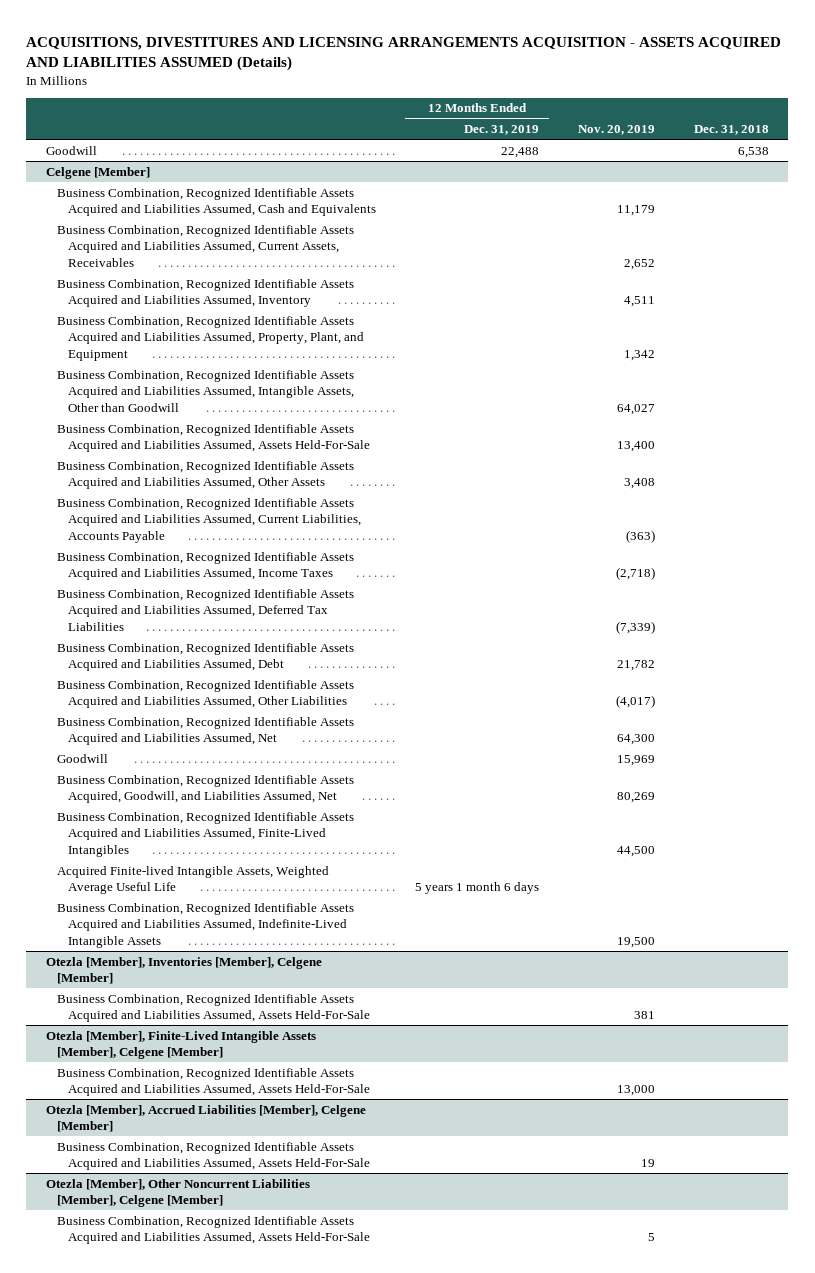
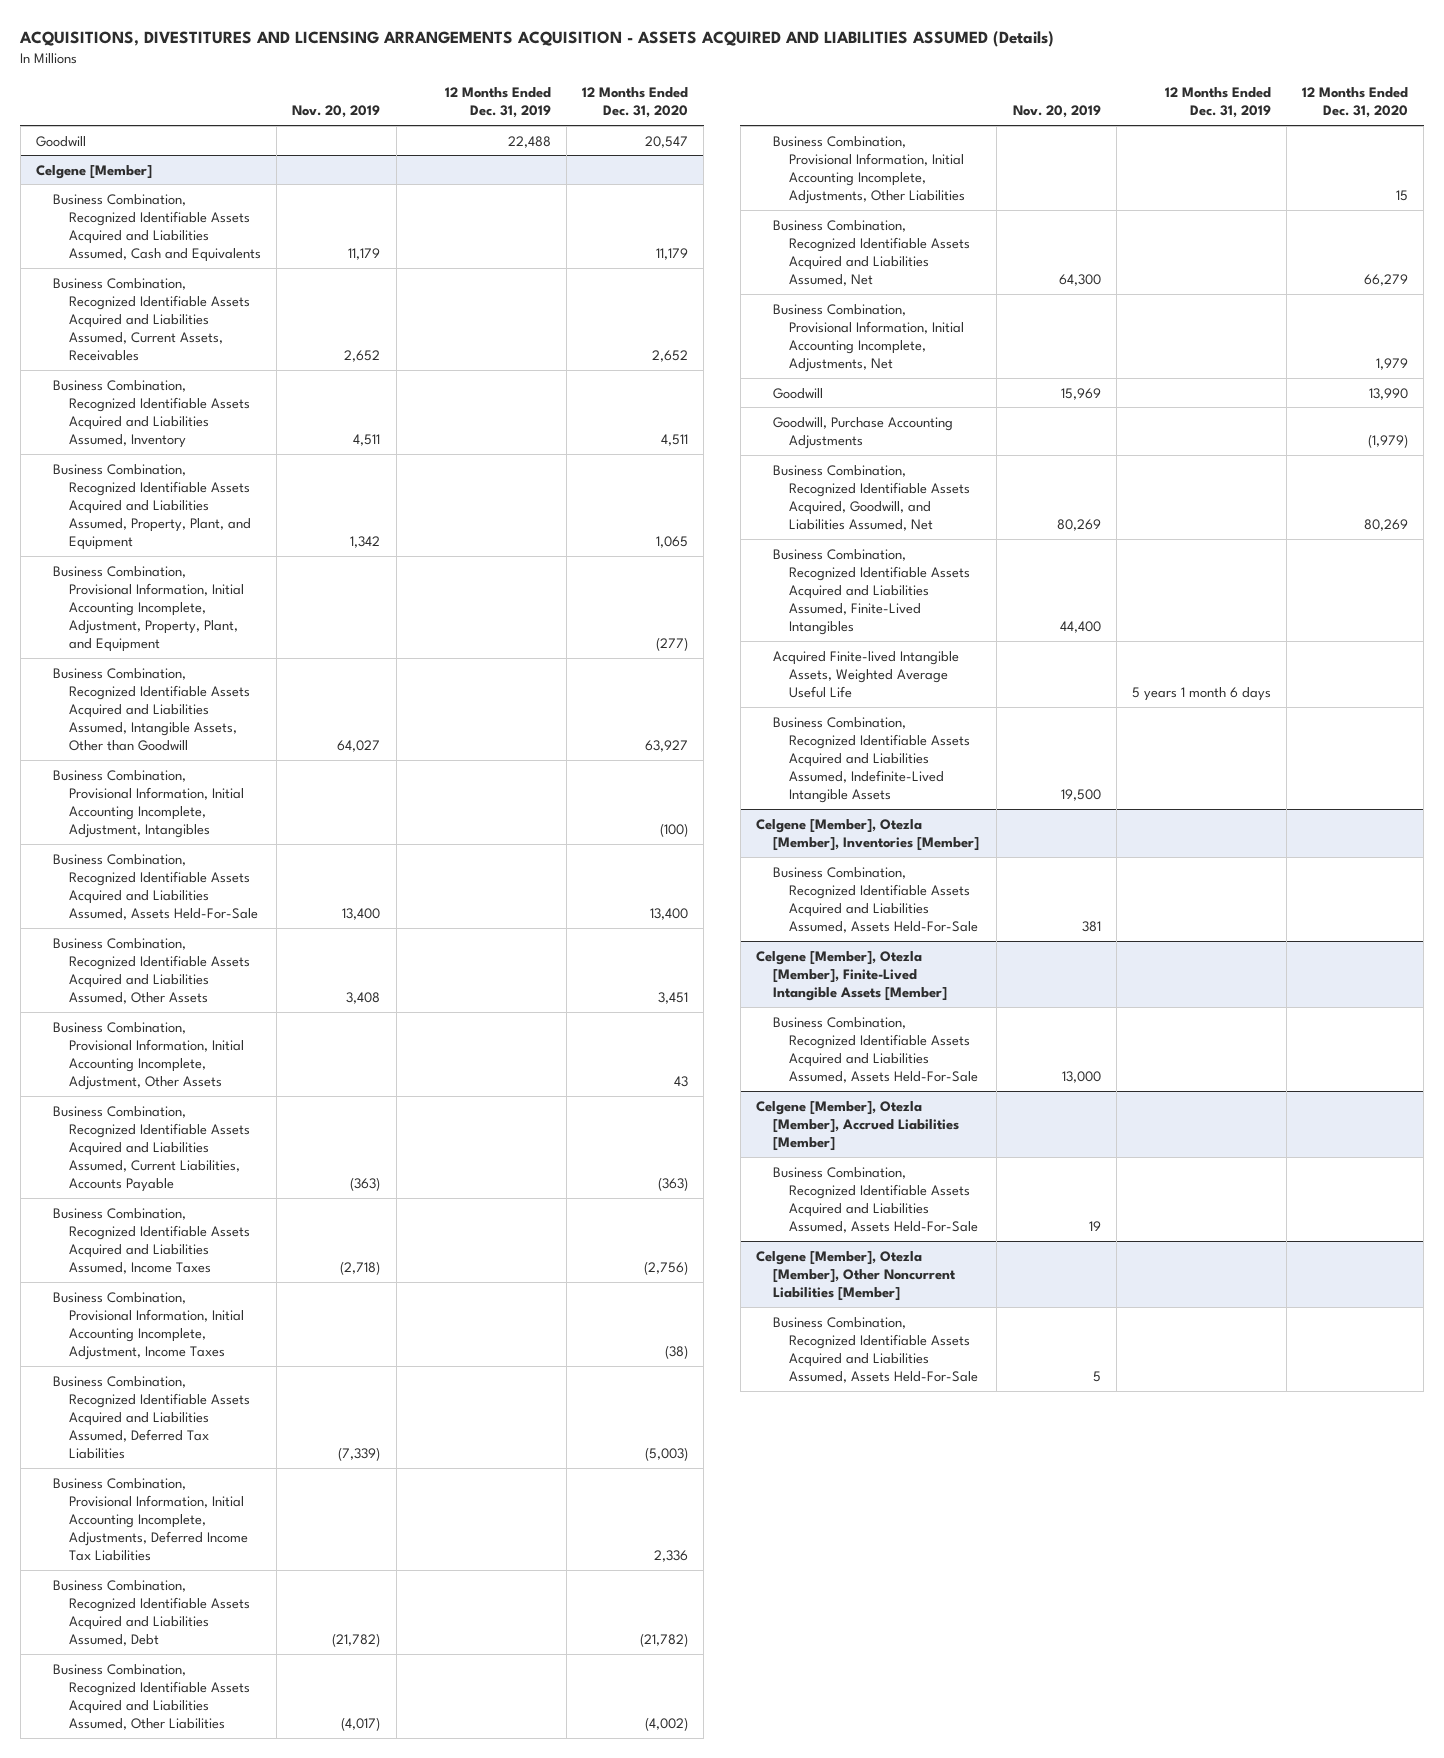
- | 12 Months Ended Dec. 31, 2019 | Nov. 20, 2019 | Dec. 31, 2018
+ | Nov. 20, 2019 | 12 Months Ended Dec. 31, 2019 | 12 Months Ended Dec. 31, 2020
@ Celgene [Member]
+ Business Combination, Provisional Information, Initial Accounting Incomplete, Adjustment, Property, Plant, and Equipment | | | (277)
+ Business Combination, Provisional Information, Initial Accounting Incomplete, Adjustment, Intangibles | | | (100)
+ Business Combination, Provisional Information, Initial Accounting Incomplete, Adjustment, Other Assets | | | 43
+ Business Combination, Provisional Information, Initial Accounting Incomplete, Adjustment, Income Taxes | | | (38)
- Business Combination, Recognized Identifiable Assets Acquired and Liabilities Assumed, Debt | | 21,782 |
+ Business Combination, Provisional Information, Initial Accounting Incomplete, Adjustments, Deferred Income Tax Liabilities | | | 2,336
+ Business Combination, Recognized Identifiable Assets Acquired and Liabilities Assumed, Debt | (21,782) | | (21,782)
+ Business Combination, Provisional Information, Initial Accounting Incomplete, Adjustments, Other Liabilities | | | 15
+ Business Combination, Provisional Information, Initial Accounting Incomplete, Adjustments, Net | | | 1,979
+ Goodwill, Purchase Accounting Adjustments | | | (1,979)
- Business Combination, Recognized Identifiable Assets Acquired and Liabilities Assumed, Finite-Lived Intangibles | | 44,500 |
+ Business Combination, Recognized Identifiable Assets Acquired and Liabilities Assumed, Finite-Lived Intangibles | 44,400 | |
- Otezla [Member], Inventories [Member], Celgene [Member]
+ Celgene [Member], Otezla [Member], Inventories [Member]
- Otezla [Member], Finite-Lived Intangible Assets [Member], Celgene [Member]
+ Celgene [Member], Otezla [Member], Finite-Lived Intangible Assets [Member]
- Otezla [Member], Accrued Liabilities [Member], Celgene [Member]
+ Celgene [Member], Otezla [Member], Accrued Liabilities [Member]
- Otezla [Member], Other Noncurrent Liabilities [Member], Celgene [Member]
+ Celgene [Member], Otezla [Member], Other Noncurrent Liabilities [Member]

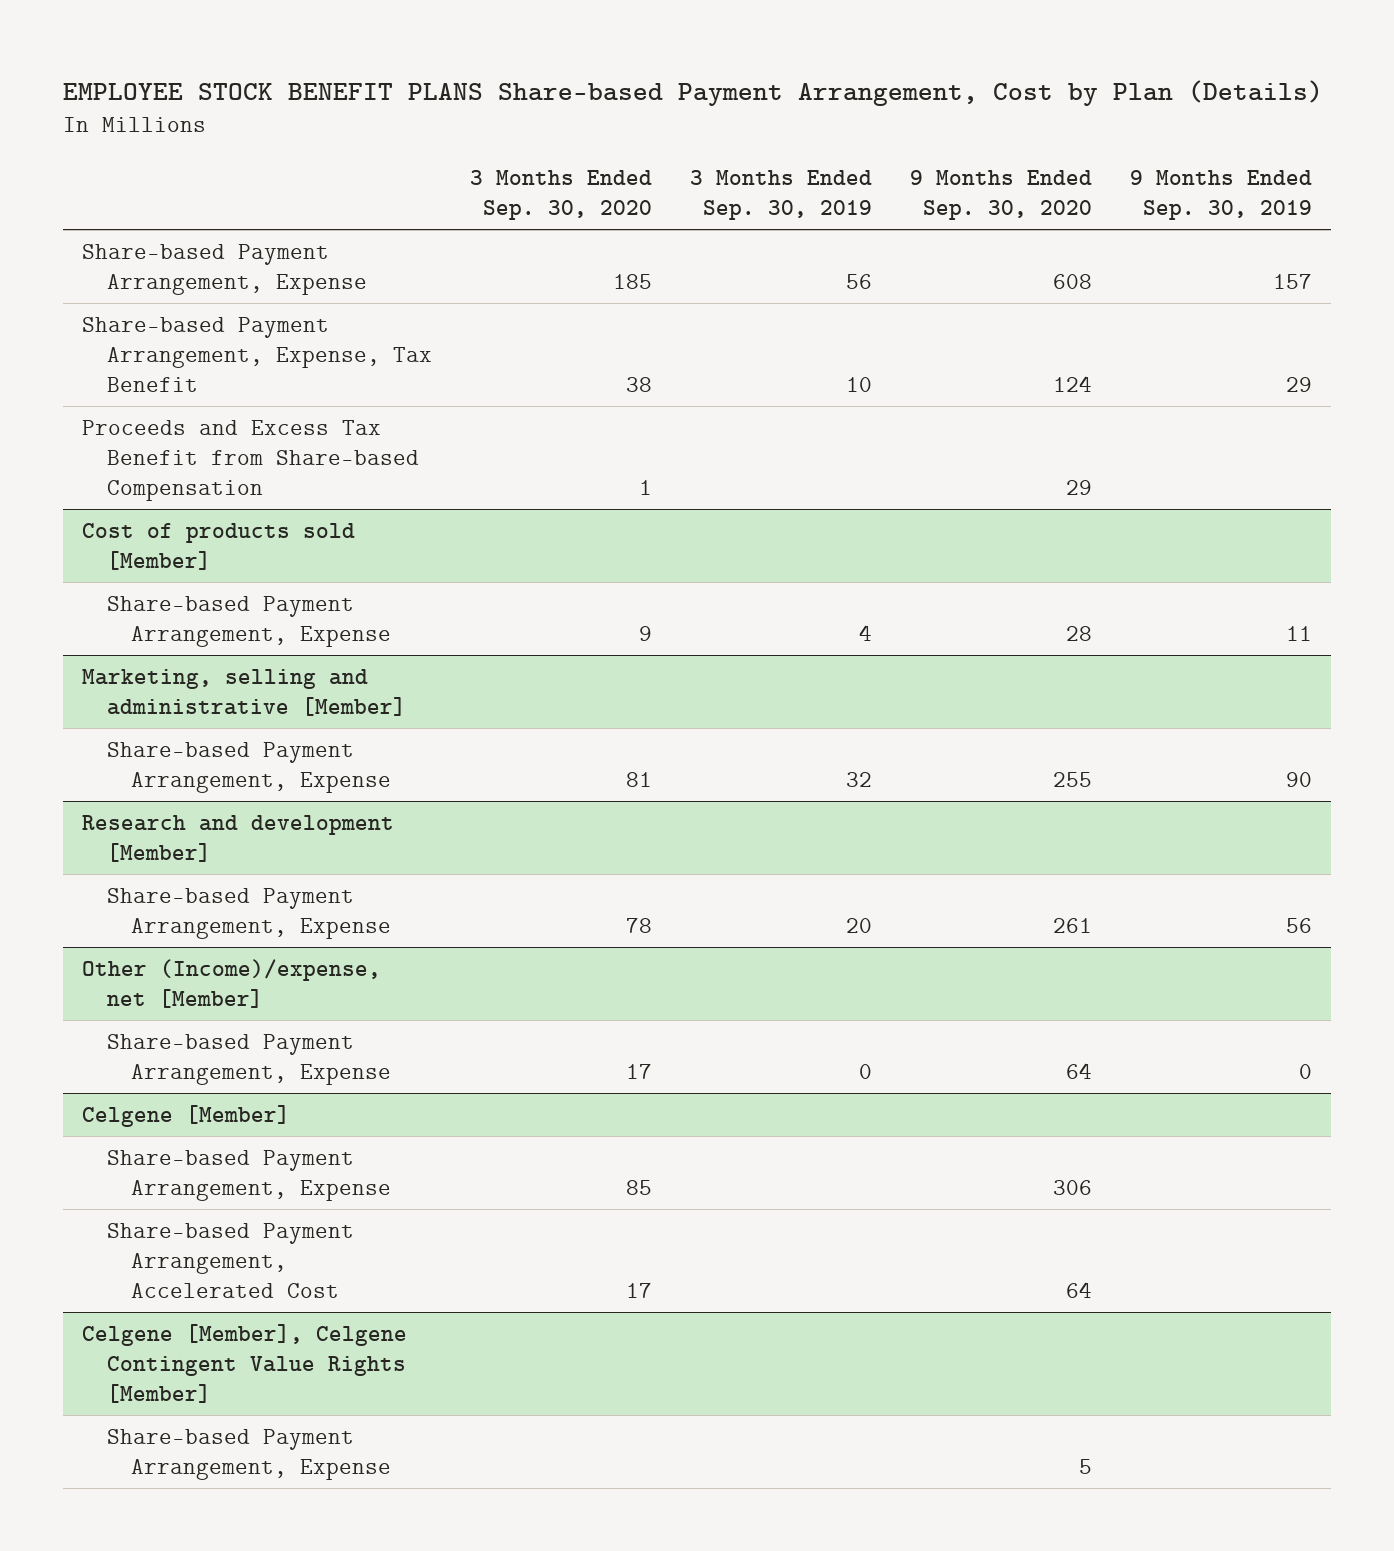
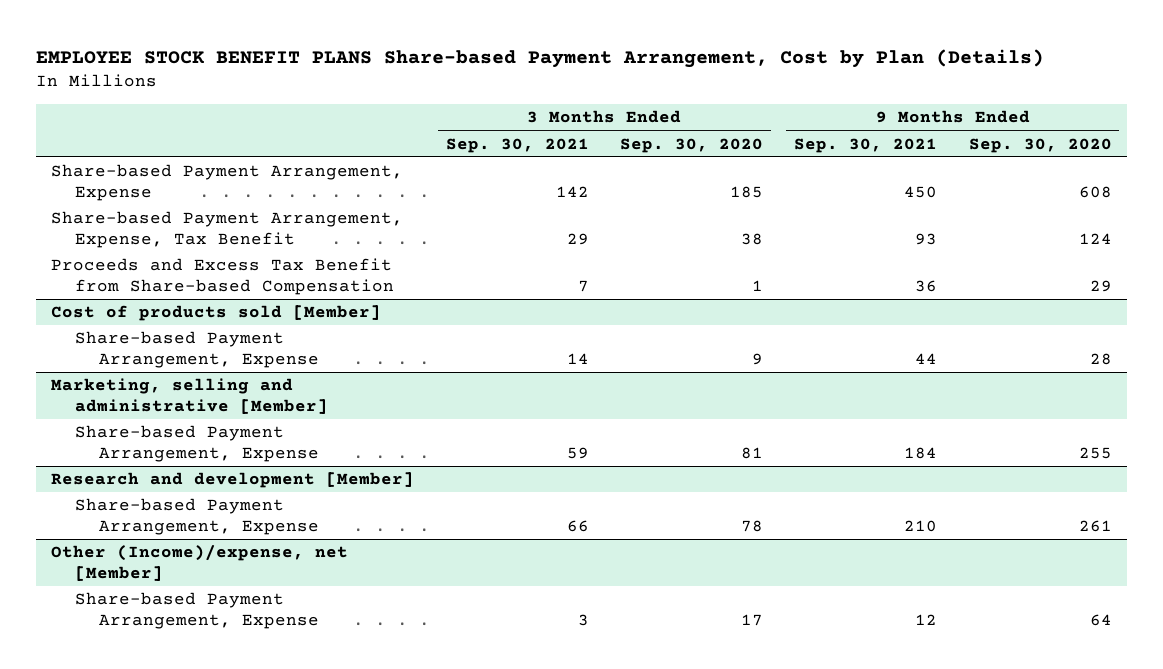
- | 3 Months Ended Sep. 30, 2020 | 3 Months Ended Sep. 30, 2019 | 9 Months Ended Sep. 30, 2020 | 9 Months Ended Sep. 30, 2019
+ | 3 Months Ended Sep. 30, 2021 | 3 Months Ended Sep. 30, 2020 | 9 Months Ended Sep. 30, 2021 | 9 Months Ended Sep. 30, 2020
- Celgene [Member]
- Share-based Payment Arrangement, Expense | 85 | | 306 |
- Share-based Payment Arrangement, Accelerated Cost | 17 | | 64 |
- Celgene [Member], Celgene Contingent Value Rights [Member]
- Share-based Payment Arrangement, Expense | | | 5 |

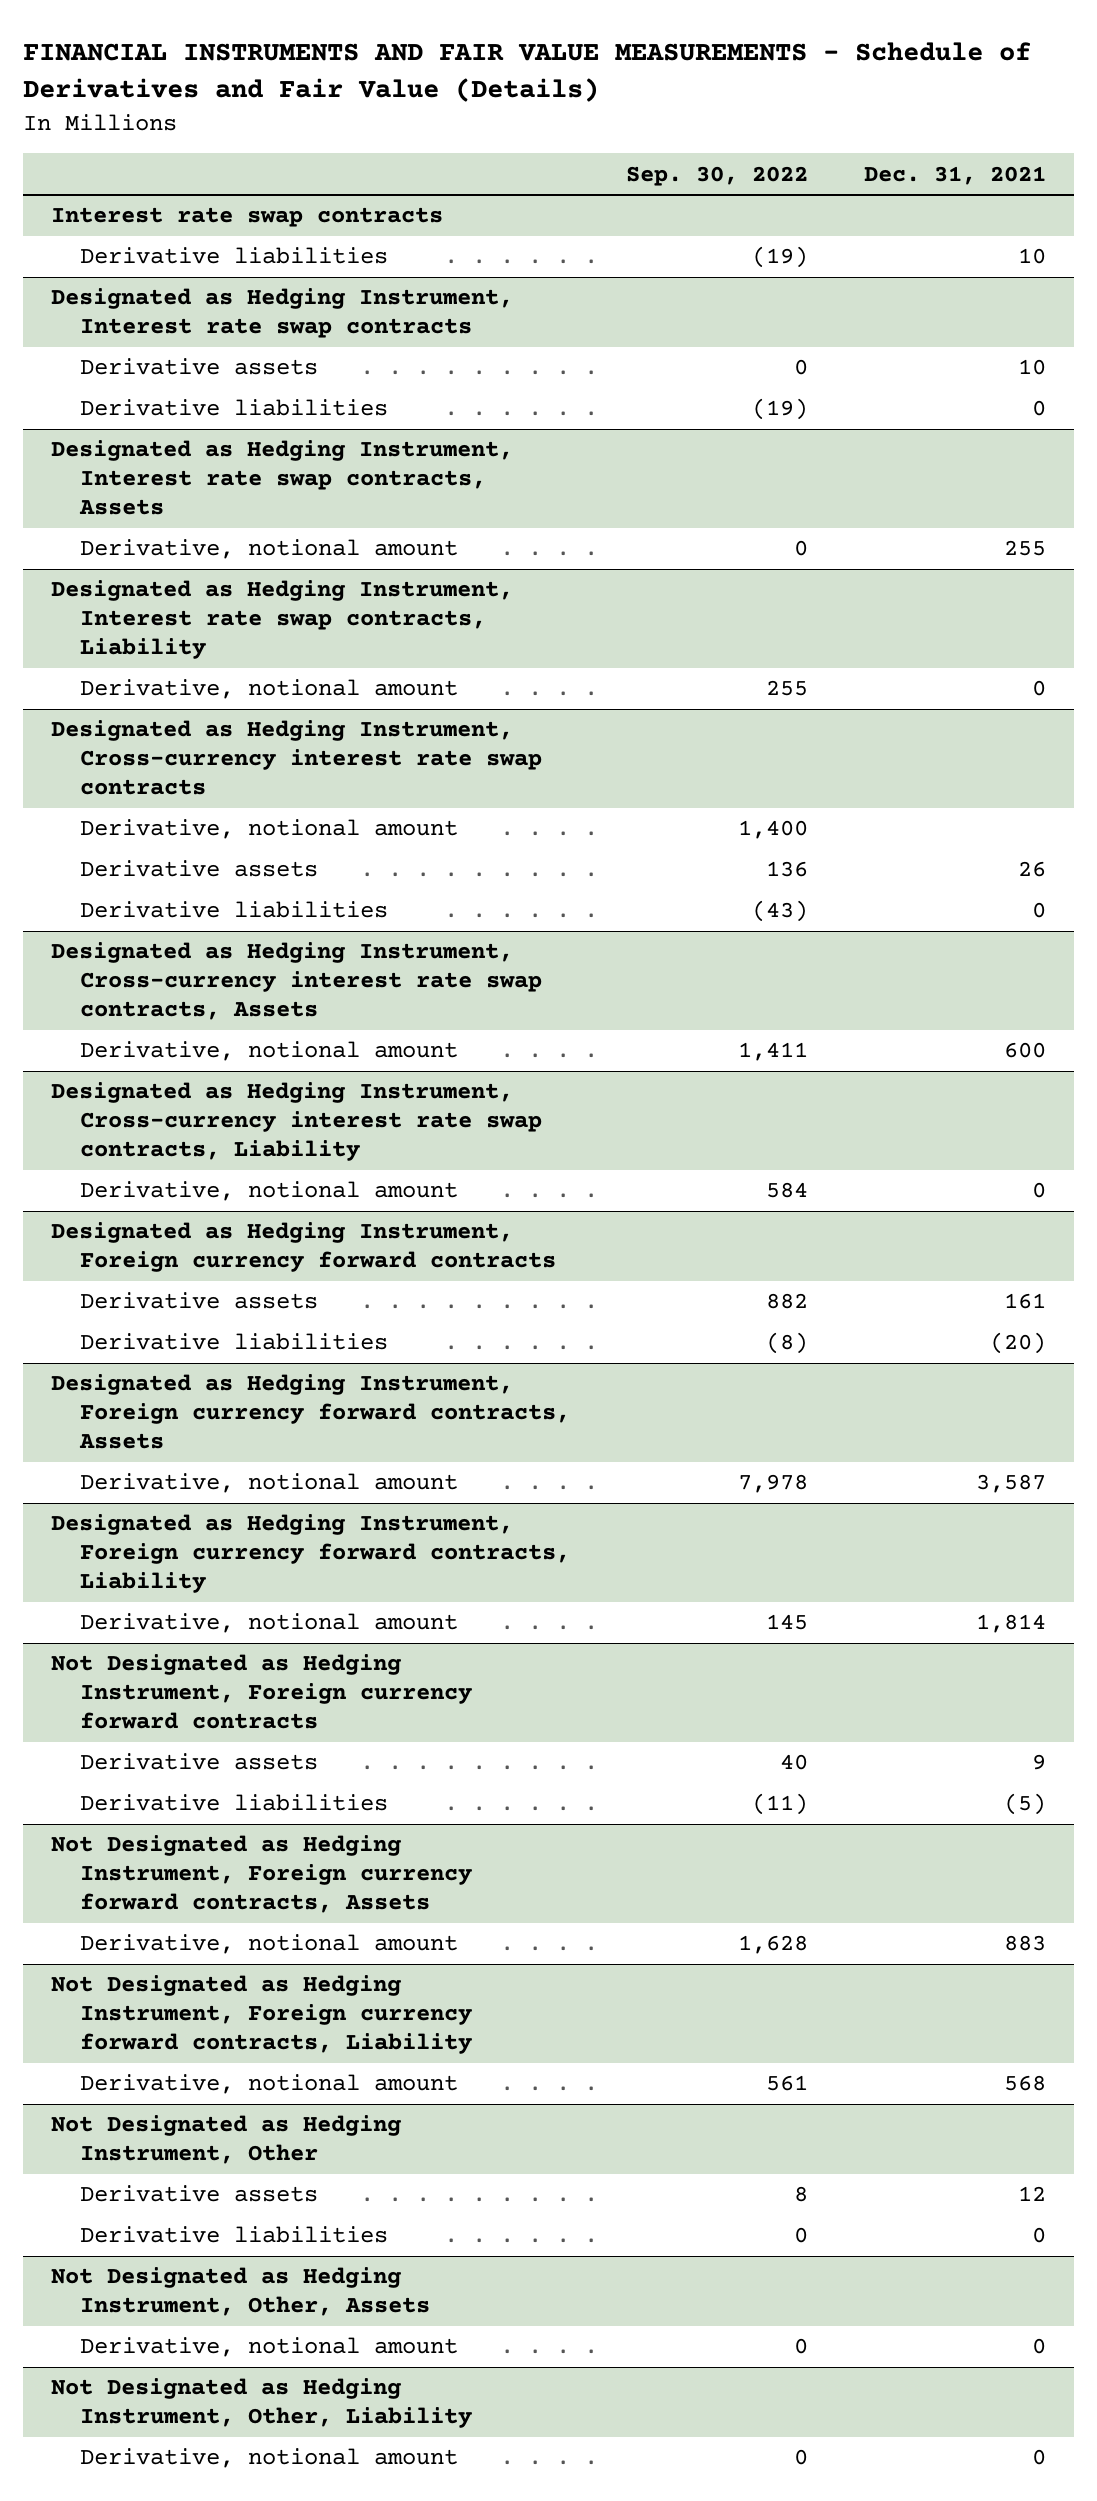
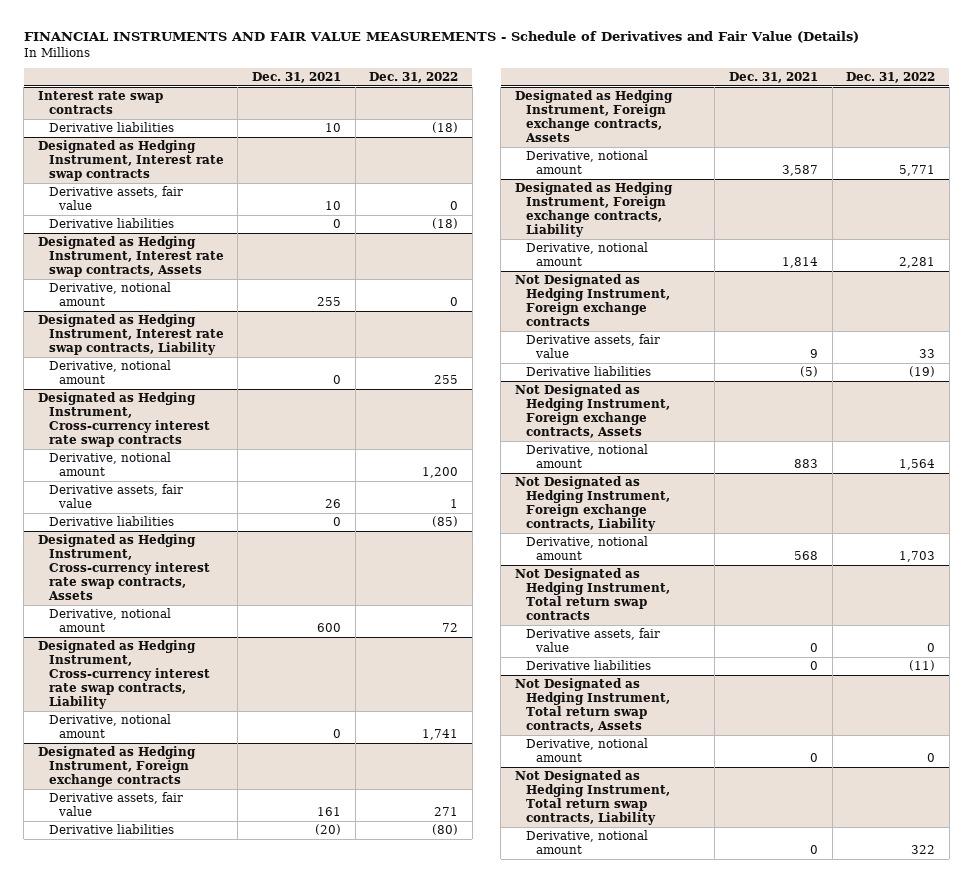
- | Sep. 30, 2022 | Dec. 31, 2021
+ | Dec. 31, 2021 | Dec. 31, 2022
@ Designated as Hedging Instrument, Interest rate swap contracts
- Derivative assets | 0 | 10
+ Derivative assets, fair value | 10 | 0
@ Designated as Hedging Instrument, Cross-currency interest rate swap contracts
- Derivative assets | 136 | 26
+ Derivative assets, fair value | 26 | 1
- Designated as Hedging Instrument, Foreign currency forward contracts
- Derivative assets | 882 | 161
+ Designated as Hedging Instrument, Foreign exchange contracts
+ Derivative assets, fair value | 161 | 271
- Designated as Hedging Instrument, Foreign currency forward contracts, Assets
+ Designated as Hedging Instrument, Foreign exchange contracts, Assets
- Designated as Hedging Instrument, Foreign currency forward contracts, Liability
+ Designated as Hedging Instrument, Foreign exchange contracts, Liability
- Not Designated as Hedging Instrument, Foreign currency forward contracts
- Derivative assets | 40 | 9
+ Not Designated as Hedging Instrument, Foreign exchange contracts
+ Derivative assets, fair value | 9 | 33
- Not Designated as Hedging Instrument, Foreign currency forward contracts, Assets
+ Not Designated as Hedging Instrument, Foreign exchange contracts, Assets
- Not Designated as Hedging Instrument, Foreign currency forward contracts, Liability
+ Not Designated as Hedging Instrument, Foreign exchange contracts, Liability
- Not Designated as Hedging Instrument, Other
- Derivative assets | 8 | 12
+ Not Designated as Hedging Instrument, Total return swap contracts
+ Derivative assets, fair value | 0 | 0
- Not Designated as Hedging Instrument, Other, Assets
+ Not Designated as Hedging Instrument, Total return swap contracts, Assets
- Not Designated as Hedging Instrument, Other, Liability
+ Not Designated as Hedging Instrument, Total return swap contracts, Liability

